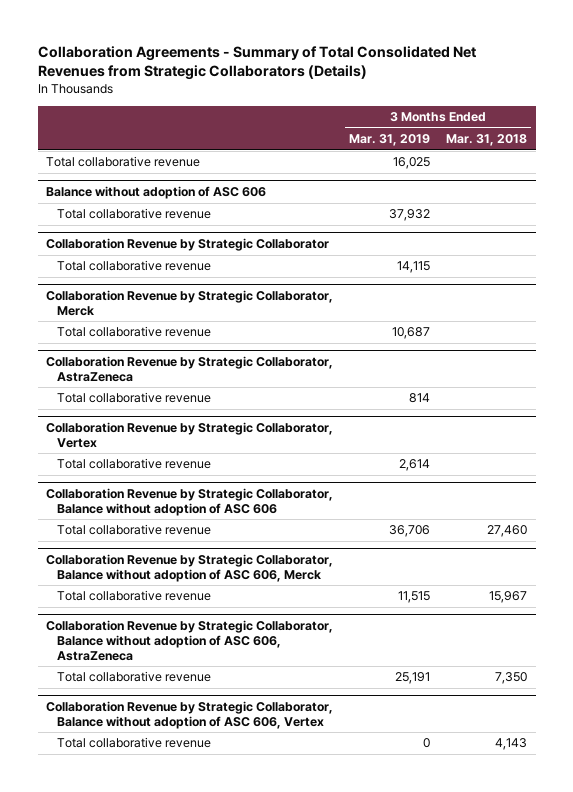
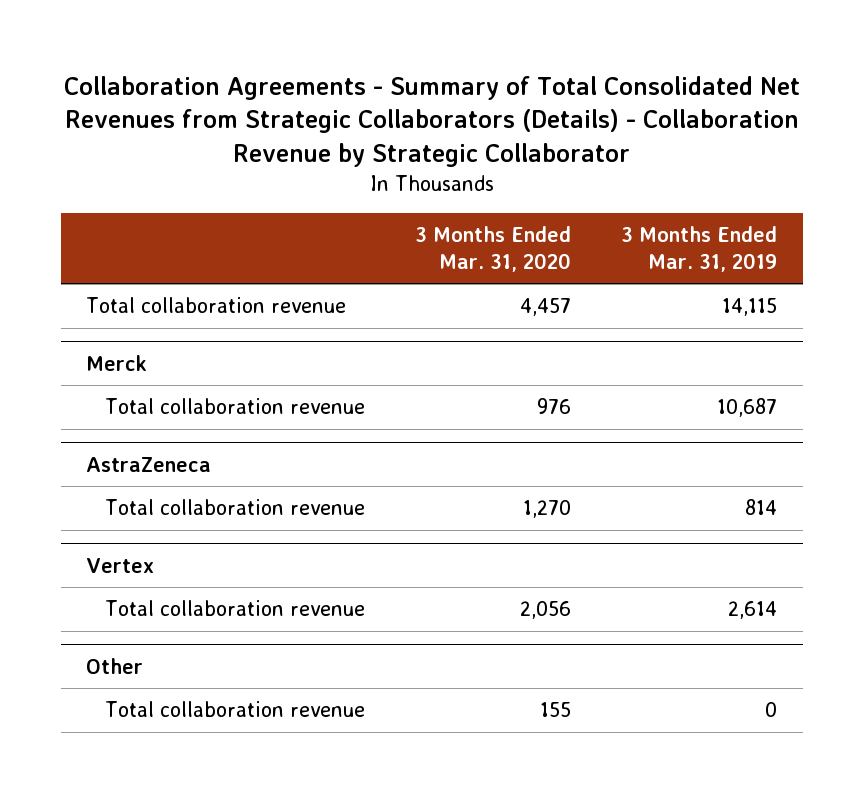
- Collaboration Agreements - Summary of Total Consolidated Net Revenues from Strategic Collaborators (Details)
+ Collaboration Agreements - Summary of Total Consolidated Net Revenues from Strategic Collaborators (Details) - Collaboration Revenue by Strategic Collaborator
- | 3 Months Ended Mar. 31, 2019 | 3 Months Ended Mar. 31, 2018
+ | 3 Months Ended Mar. 31, 2020 | 3 Months Ended Mar. 31, 2019
- Total collaborative revenue | 16,025 |
- Balance without adoption of ASC 606
- Total collaborative revenue | 37,932 |
- Collaboration Revenue by Strategic Collaborator
- Total collaborative revenue | 14,115 |
- Collaboration Revenue by Strategic Collaborator, Merck
- Total collaborative revenue | 10,687 |
- Collaboration Revenue by Strategic Collaborator, AstraZeneca
- Total collaborative revenue | 814 |
- Collaboration Revenue by Strategic Collaborator, Vertex
- Total collaborative revenue | 2,614 |
- Collaboration Revenue by Strategic Collaborator, Balance without adoption of ASC 606
- Total collaborative revenue | 36,706 | 27,460
- Collaboration Revenue by Strategic Collaborator, Balance without adoption of ASC 606, Merck
- Total collaborative revenue | 11,515 | 15,967
- Collaboration Revenue by Strategic Collaborator, Balance without adoption of ASC 606, AstraZeneca
- Total collaborative revenue | 25,191 | 7,350
- Collaboration Revenue by Strategic Collaborator, Balance without adoption of ASC 606, Vertex
- Total collaborative revenue | 0 | 4,143
+ Total collaboration revenue | 4,457 | 14,115
+ Merck
+ Total collaboration revenue | 976 | 10,687
+ AstraZeneca
+ Total collaboration revenue | 1,270 | 814
+ Vertex
+ Total collaboration revenue | 2,056 | 2,614
+ Other
+ Total collaboration revenue | 155 | 0

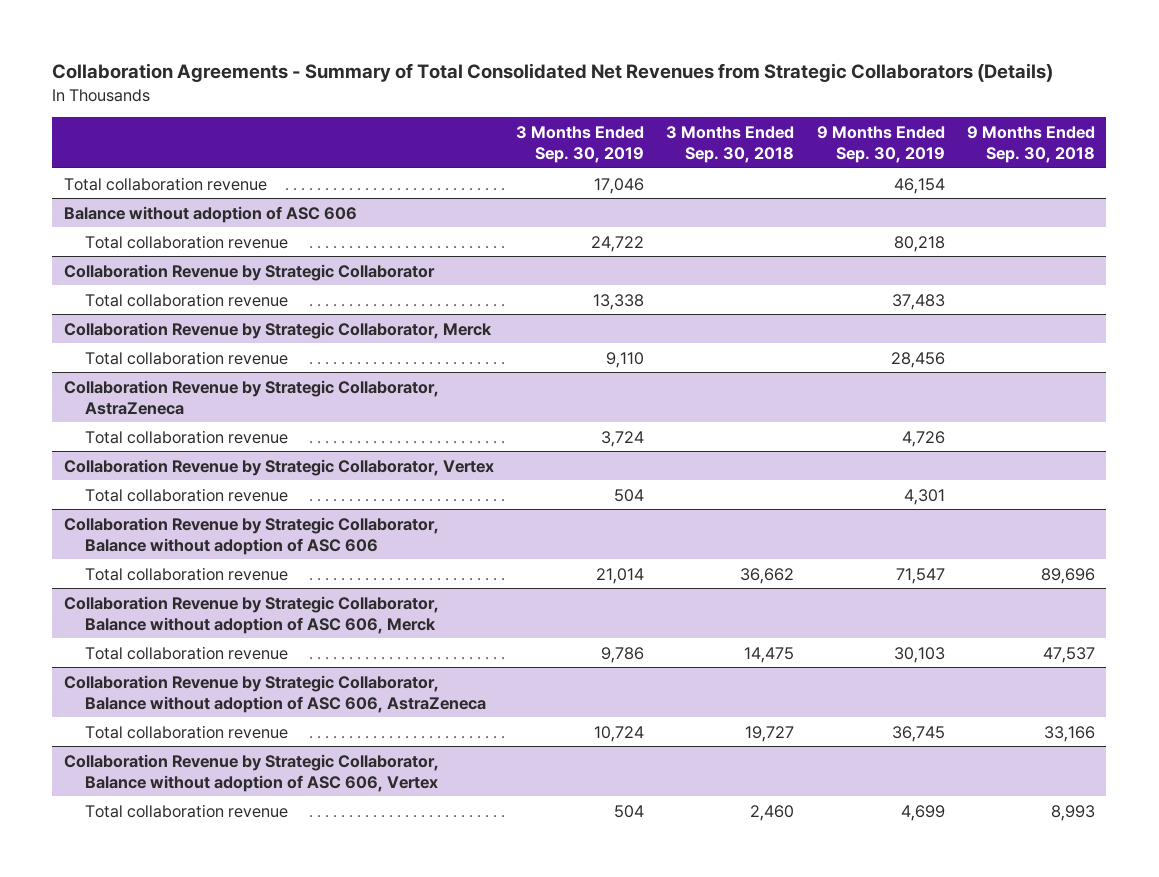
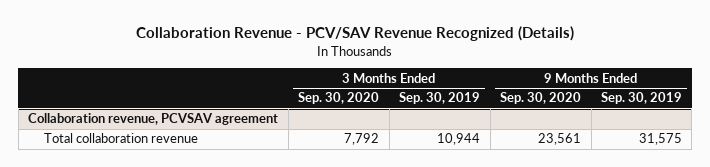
- Collaboration Agreements - Summary of Total Consolidated Net Revenues from Strategic Collaborators (Details)
+ Collaboration Revenue - PCV/SAV Revenue Recognized (Details)
- | 3 Months Ended Sep. 30, 2019 | 3 Months Ended Sep. 30, 2018 | 9 Months Ended Sep. 30, 2019 | 9 Months Ended Sep. 30, 2018
+ | 3 Months Ended Sep. 30, 2020 | 3 Months Ended Sep. 30, 2019 | 9 Months Ended Sep. 30, 2020 | 9 Months Ended Sep. 30, 2019
- Total collaboration revenue | 17,046 | | 46,154 |
- Balance without adoption of ASC 606
- Total collaboration revenue | 24,722 | | 80,218 |
- Collaboration Revenue by Strategic Collaborator
- Total collaboration revenue | 13,338 | | 37,483 |
- Collaboration Revenue by Strategic Collaborator, Merck
- Total collaboration revenue | 9,110 | | 28,456 |
- Collaboration Revenue by Strategic Collaborator, AstraZeneca
- Total collaboration revenue | 3,724 | | 4,726 |
- Collaboration Revenue by Strategic Collaborator, Vertex
- Total collaboration revenue | 504 | | 4,301 |
- Collaboration Revenue by Strategic Collaborator, Balance without adoption of ASC 606
- Total collaboration revenue | 21,014 | 36,662 | 71,547 | 89,696
- Collaboration Revenue by Strategic Collaborator, Balance without adoption of ASC 606, Merck
- Total collaboration revenue | 9,786 | 14,475 | 30,103 | 47,537
- Collaboration Revenue by Strategic Collaborator, Balance without adoption of ASC 606, AstraZeneca
- Total collaboration revenue | 10,724 | 19,727 | 36,745 | 33,166
- Collaboration Revenue by Strategic Collaborator, Balance without adoption of ASC 606, Vertex
- Total collaboration revenue | 504 | 2,460 | 4,699 | 8,993
+ Collaboration revenue, PCVSAV agreement
+ Total collaboration revenue | 7,792 | 10,944 | 23,561 | 31,575

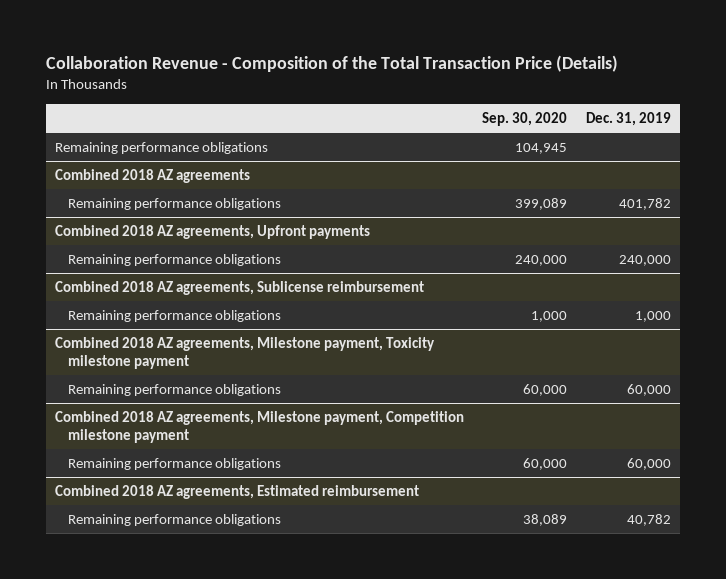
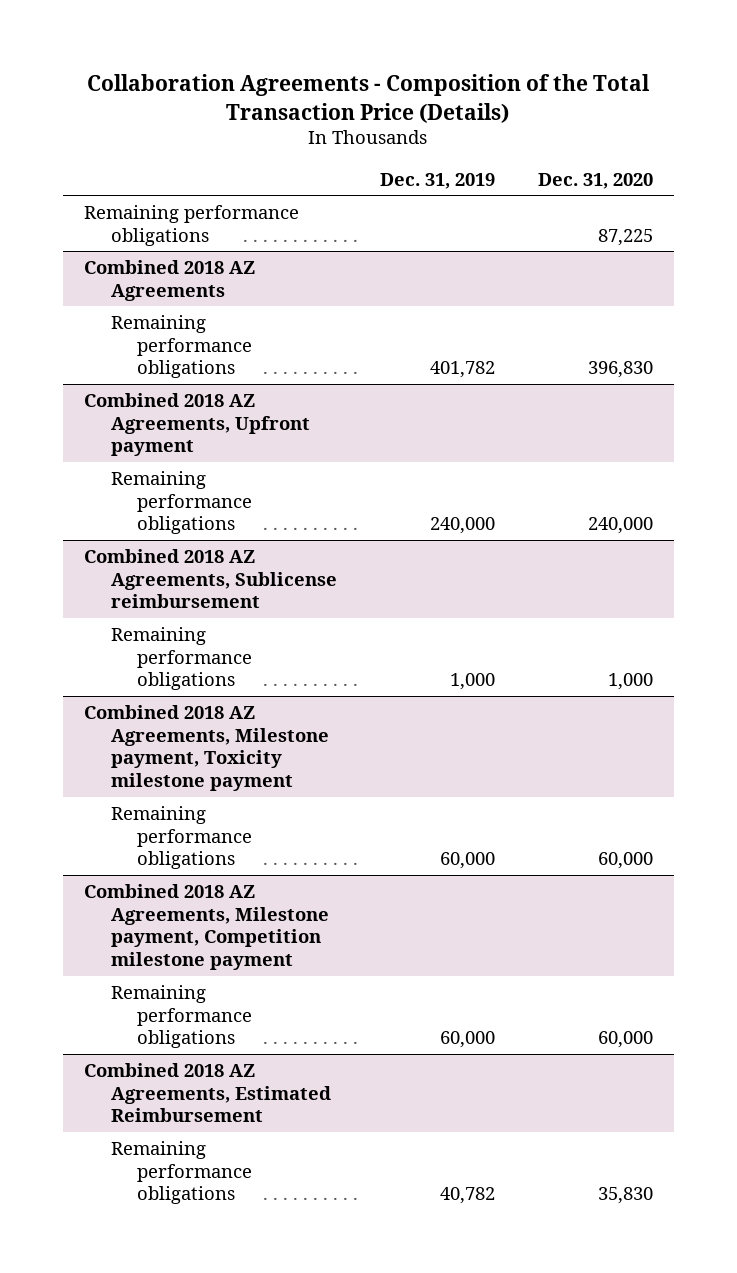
- Collaboration Revenue - Composition of the Total Transaction Price (Details)
+ Collaboration Agreements - Composition of the Total Transaction Price (Details)
- | Sep. 30, 2020 | Dec. 31, 2019
+ | Dec. 31, 2019 | Dec. 31, 2020
- Combined 2018 AZ agreements
+ Combined 2018 AZ Agreements
- Combined 2018 AZ agreements, Upfront payments
+ Combined 2018 AZ Agreements, Upfront payment
- Combined 2018 AZ agreements, Sublicense reimbursement
+ Combined 2018 AZ Agreements, Sublicense reimbursement
- Combined 2018 AZ agreements, Milestone payment, Toxicity milestone payment
+ Combined 2018 AZ Agreements, Milestone payment, Toxicity milestone payment
- Combined 2018 AZ agreements, Milestone payment, Competition milestone payment
+ Combined 2018 AZ Agreements, Milestone payment, Competition milestone payment
- Combined 2018 AZ agreements, Estimated reimbursement
+ Combined 2018 AZ Agreements, Estimated Reimbursement

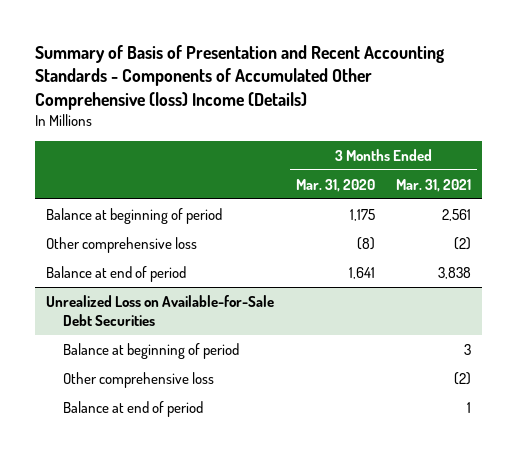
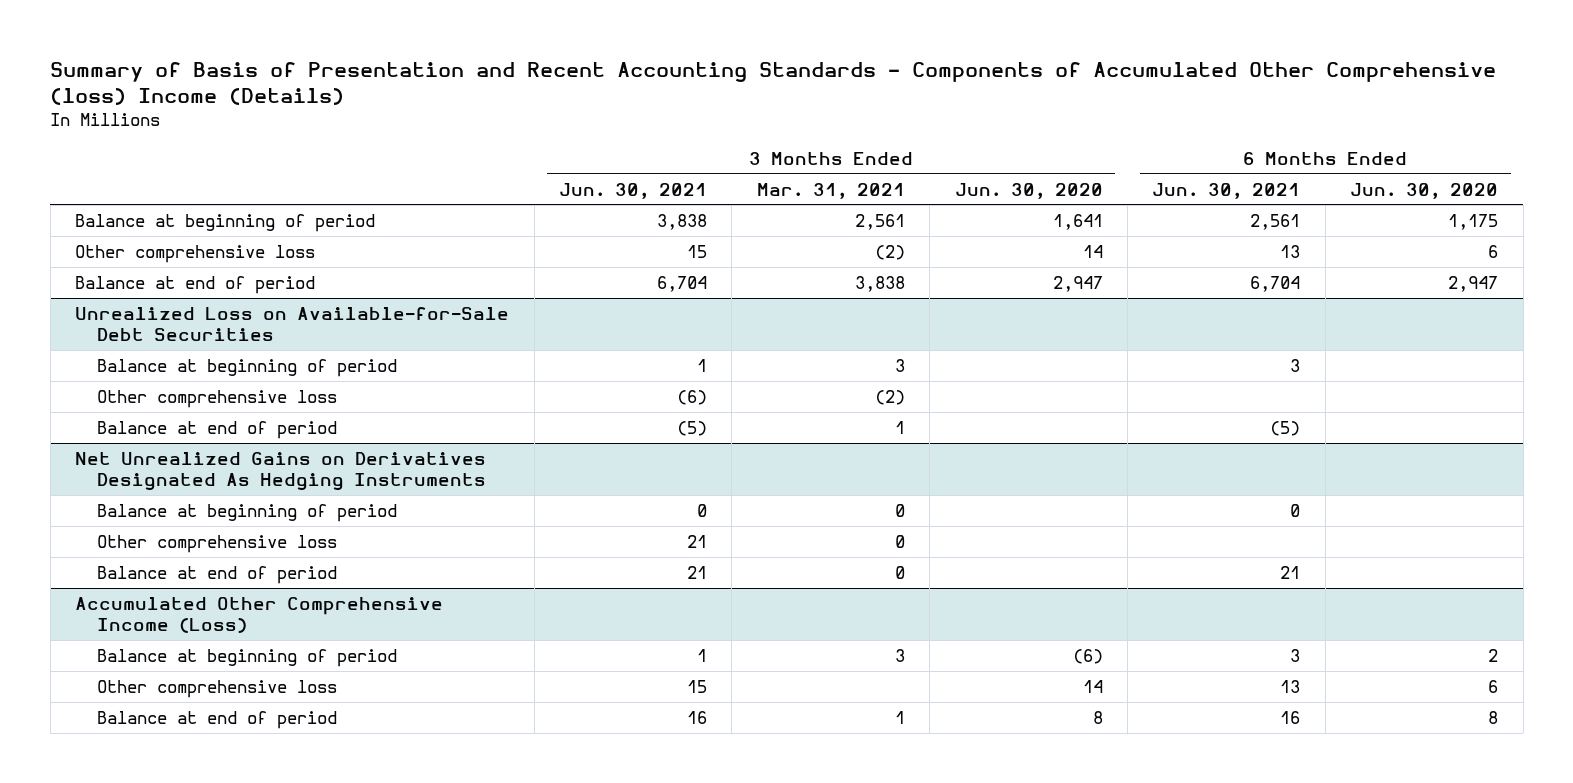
- | 3 Months Ended Mar. 31, 2020 | 3 Months Ended Mar. 31, 2021
+ | 3 Months Ended Jun. 30, 2021 | 3 Months Ended Mar. 31, 2021 | 3 Months Ended Jun. 30, 2020 | 6 Months Ended Jun. 30, 2021 | 6 Months Ended Jun. 30, 2020
+ Net Unrealized Gains on Derivatives Designated As Hedging Instruments
+ Balance at beginning of period | 0 | 0 | | 0 |
+ Other comprehensive loss | 21 | 0 | | |
+ Balance at end of period | 21 | 0 | | 21 |
+ Accumulated Other Comprehensive Income (Loss)
+ Balance at beginning of period | 1 | 3 | (6) | 3 | 2
+ Other comprehensive loss | 15 | | 14 | 13 | 6
+ Balance at end of period | 16 | 1 | 8 | 16 | 8

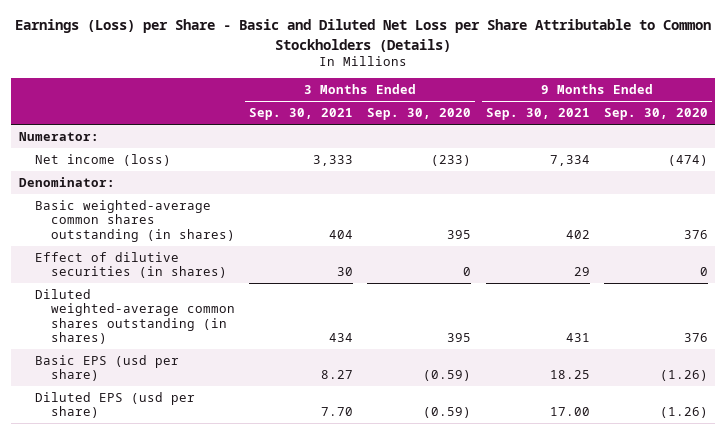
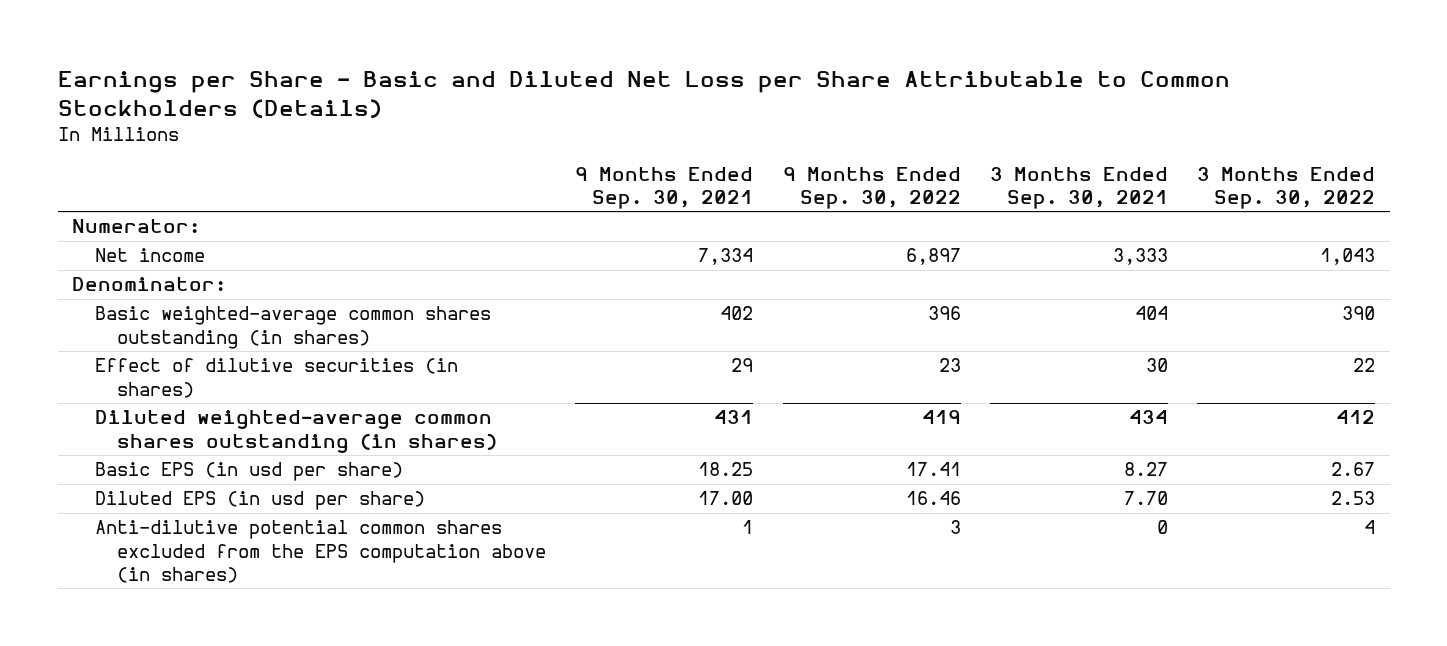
- Earnings (Loss) per Share - Basic and Diluted Net Loss per Share Attributable to Common Stockholders (Details)
+ Earnings per Share - Basic and Diluted Net Loss per Share Attributable to Common Stockholders (Details)
- | 3 Months Ended Sep. 30, 2021 | 3 Months Ended Sep. 30, 2020 | 9 Months Ended Sep. 30, 2021 | 9 Months Ended Sep. 30, 2020
+ | 9 Months Ended Sep. 30, 2021 | 9 Months Ended Sep. 30, 2022 | 3 Months Ended Sep. 30, 2021 | 3 Months Ended Sep. 30, 2022
- Net income (loss) | 3,333 | (233) | 7,334 | (474)
+ Net income | 7,334 | 6,897 | 3,333 | 1,043
- Basic EPS (usd per share) | 8.27 | (0.59) | 18.25 | (1.26)
- Diluted EPS (usd per share) | 7.70 | (0.59) | 17.00 | (1.26)
+ Basic EPS (in usd per share) | 18.25 | 17.41 | 8.27 | 2.67
+ Diluted EPS (in usd per share) | 17.00 | 16.46 | 7.70 | 2.53
+ Anti-dilutive potential common shares excluded from the EPS computation above (in shares) | 1 | 3 | 0 | 4

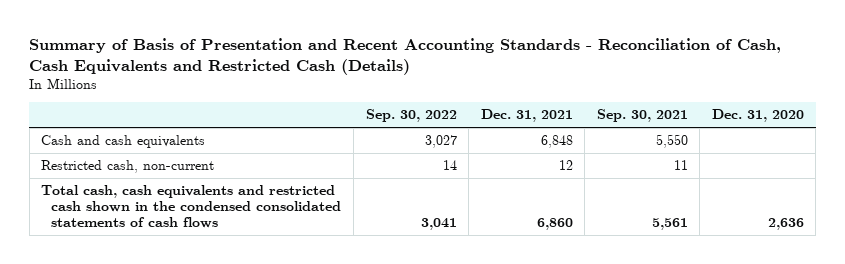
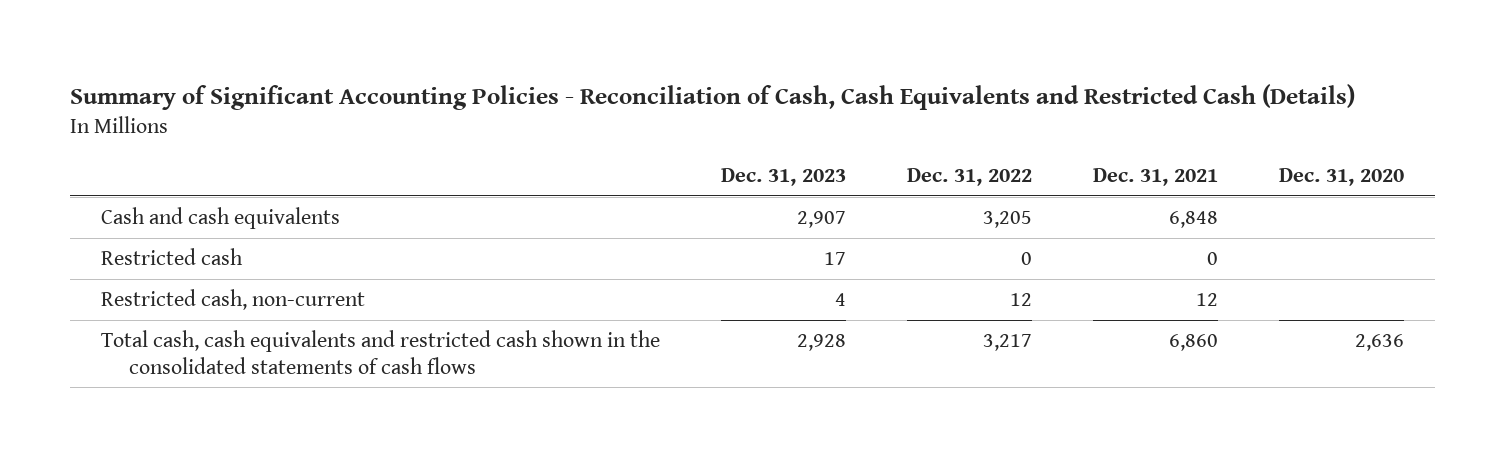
- Summary of Basis of Presentation and Recent Accounting Standards - Reconciliation of Cash, Cash Equivalents and Restricted Cash (Details)
+ Summary of Significant Accounting Policies - Reconciliation of Cash, Cash Equivalents and Restricted Cash (Details)
- | Sep. 30, 2022 | Dec. 31, 2021 | Sep. 30, 2021 | Dec. 31, 2020
+ | Dec. 31, 2023 | Dec. 31, 2022 | Dec. 31, 2021 | Dec. 31, 2020
+ Restricted cash | 17 | 0 | 0 |
- Total cash, cash equivalents and restricted cash shown in the condensed consolidated statements of cash flows | 3,041 | 6,860 | 5,561 | 2,636
+ Total cash, cash equivalents and restricted cash shown in the consolidated statements of cash flows | 2,928 | 3,217 | 6,860 | 2,636

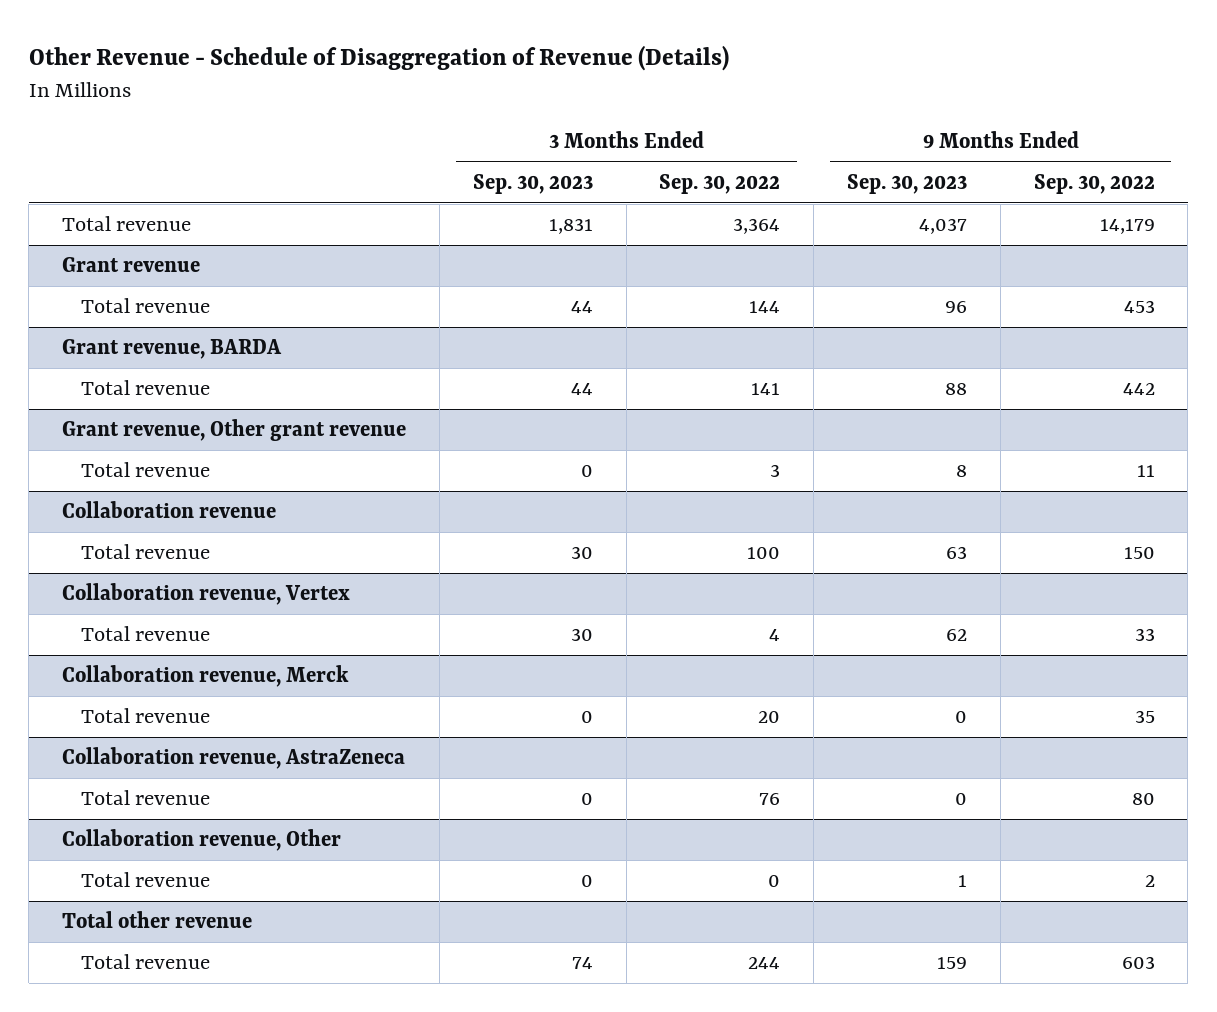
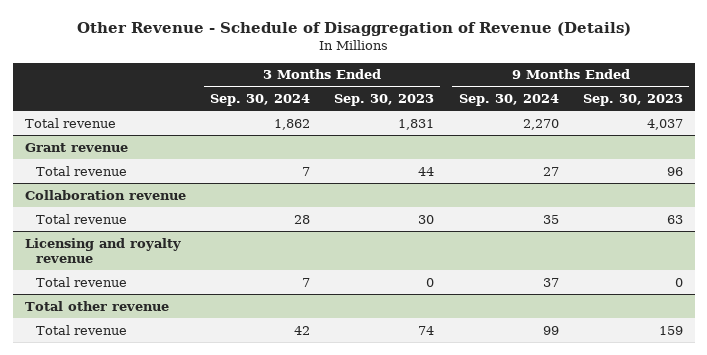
- | 3 Months Ended Sep. 30, 2023 | 3 Months Ended Sep. 30, 2022 | 9 Months Ended Sep. 30, 2023 | 9 Months Ended Sep. 30, 2022
+ | 3 Months Ended Sep. 30, 2024 | 3 Months Ended Sep. 30, 2023 | 9 Months Ended Sep. 30, 2024 | 9 Months Ended Sep. 30, 2023
- Grant revenue, BARDA
- Total revenue | 44 | 141 | 88 | 442
- Grant revenue, Other grant revenue
- Total revenue | 0 | 3 | 8 | 11
- Collaboration revenue, Vertex
- Total revenue | 30 | 4 | 62 | 33
- Collaboration revenue, Merck
- Total revenue | 0 | 20 | 0 | 35
- Collaboration revenue, AstraZeneca
+ Licensing and royalty revenue
- Collaboration revenue, Other
- Total revenue | 0 | 0 | 1 | 2

